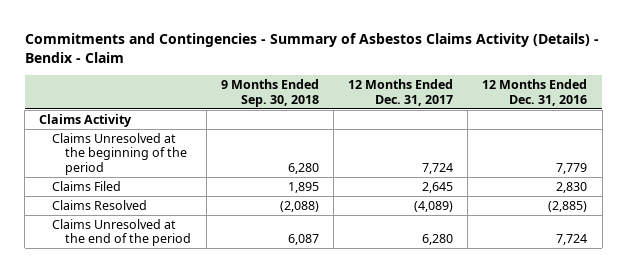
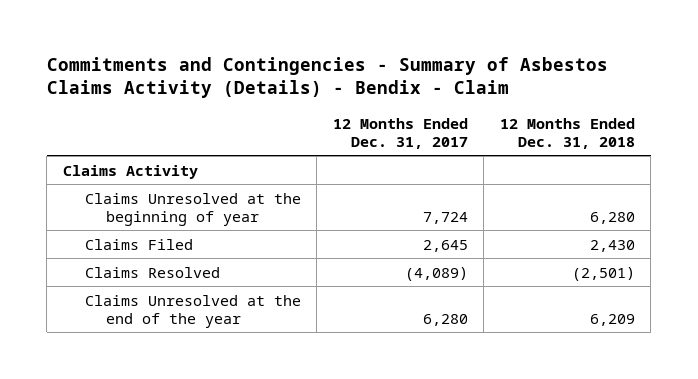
- | 9 Months Ended Sep. 30, 2018 | 12 Months Ended Dec. 31, 2017 | 12 Months Ended Dec. 31, 2016
+ | 12 Months Ended Dec. 31, 2017 | 12 Months Ended Dec. 31, 2018
- Claims Unresolved at the beginning of the period | 6,280 | 7,724 | 7,779
+ Claims Unresolved at the beginning of year | 7,724 | 6,280
- Claims Unresolved at the end of the period | 6,087 | 6,280 | 7,724
+ Claims Unresolved at the end of the year | 6,280 | 6,209

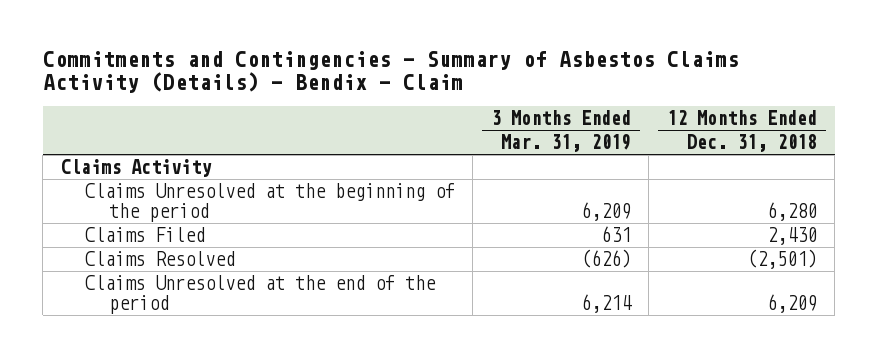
- | 12 Months Ended Dec. 31, 2017 | 12 Months Ended Dec. 31, 2018
+ | 3 Months Ended Mar. 31, 2019 | 12 Months Ended Dec. 31, 2018
- Claims Unresolved at the beginning of year | 7,724 | 6,280
+ Claims Unresolved at the beginning of the period | 6,209 | 6,280
- Claims Unresolved at the end of the year | 6,280 | 6,209
+ Claims Unresolved at the end of the period | 6,214 | 6,209

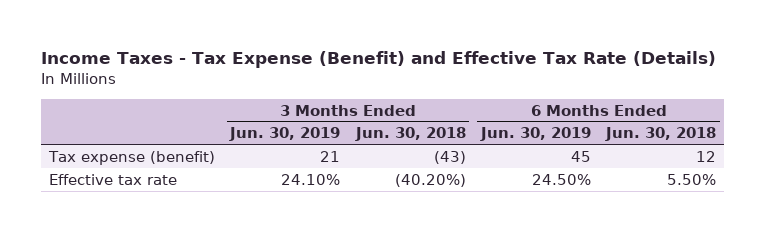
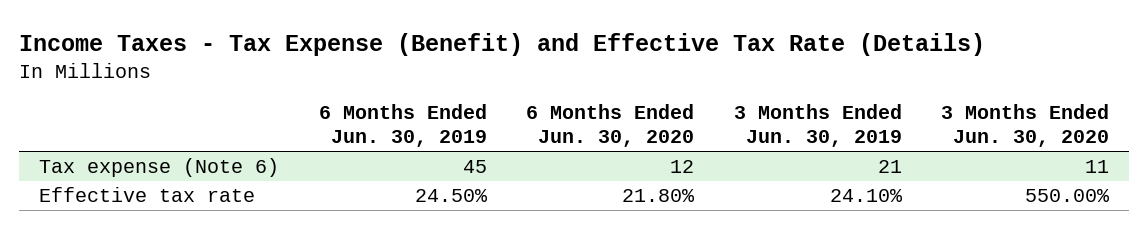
- | 3 Months Ended Jun. 30, 2019 | 3 Months Ended Jun. 30, 2018 | 6 Months Ended Jun. 30, 2019 | 6 Months Ended Jun. 30, 2018
+ | 6 Months Ended Jun. 30, 2019 | 6 Months Ended Jun. 30, 2020 | 3 Months Ended Jun. 30, 2019 | 3 Months Ended Jun. 30, 2020
- Tax expense (benefit) | 21 | (43) | 45 | 12
+ Tax expense (Note 6) | 45 | 12 | 21 | 11

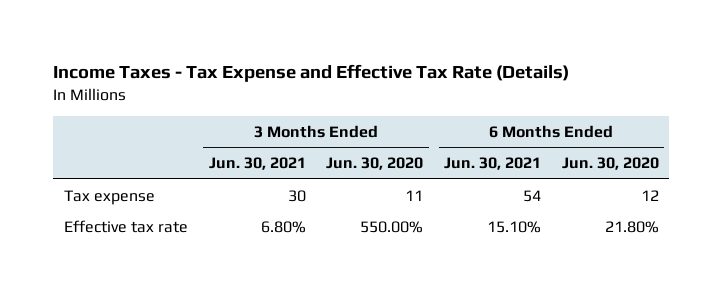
- Income Taxes - Tax Expense (Benefit) and Effective Tax Rate (Details)
+ Income Taxes - Tax Expense and Effective Tax Rate (Details)
- | 6 Months Ended Jun. 30, 2019 | 6 Months Ended Jun. 30, 2020 | 3 Months Ended Jun. 30, 2019 | 3 Months Ended Jun. 30, 2020
+ | 3 Months Ended Jun. 30, 2021 | 3 Months Ended Jun. 30, 2020 | 6 Months Ended Jun. 30, 2021 | 6 Months Ended Jun. 30, 2020
- Tax expense (Note 6) | 45 | 12 | 21 | 11
+ Tax expense | 30 | 11 | 54 | 12

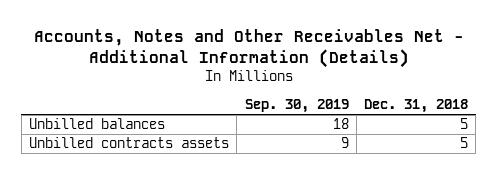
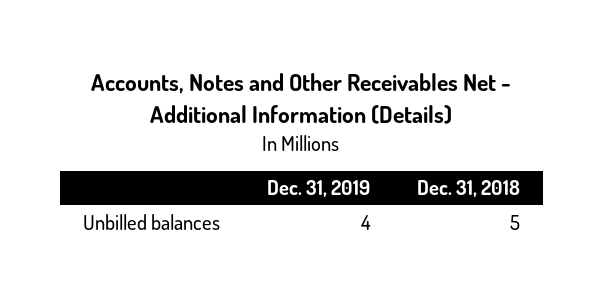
- | Sep. 30, 2019 | Dec. 31, 2018
+ | Dec. 31, 2019 | Dec. 31, 2018
- Unbilled contracts assets | 9 | 5

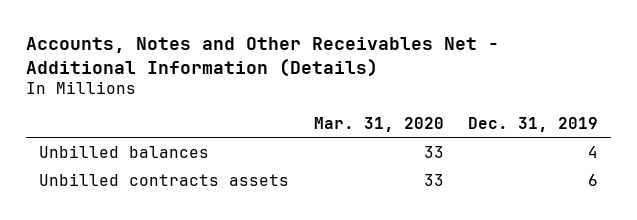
- | Dec. 31, 2019 | Dec. 31, 2018
+ | Mar. 31, 2020 | Dec. 31, 2019
+ Unbilled contracts assets | 33 | 6

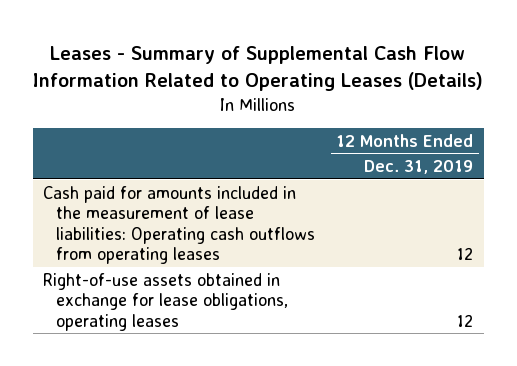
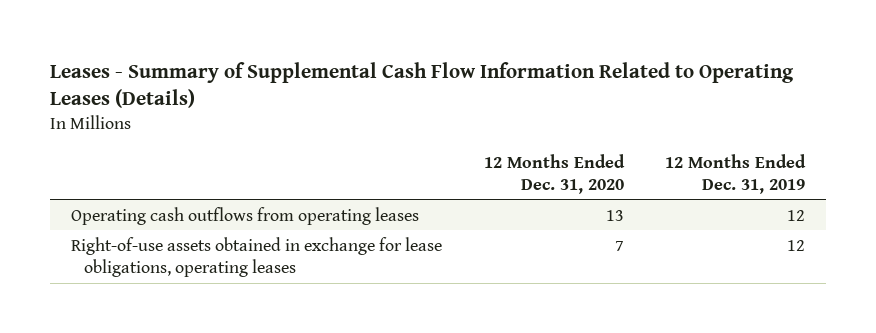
- | 12 Months Ended Dec. 31, 2019
+ | 12 Months Ended Dec. 31, 2020 | 12 Months Ended Dec. 31, 2019
- Cash paid for amounts included in the measurement of lease liabilities: Operating cash outflows from operating leases | 12
+ Operating cash outflows from operating leases | 13 | 12

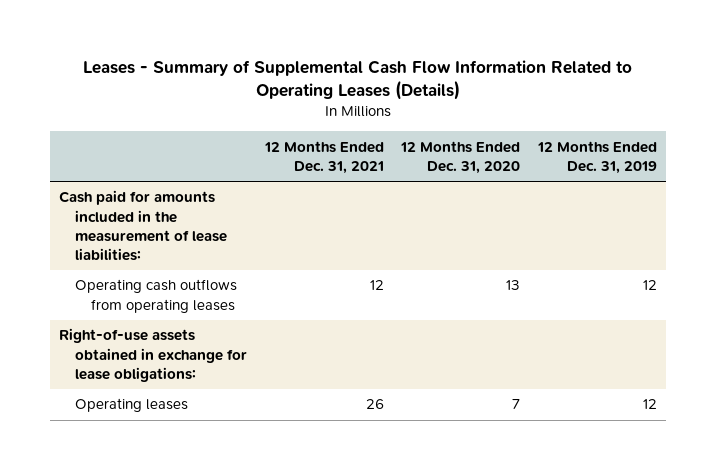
- | 12 Months Ended Dec. 31, 2020 | 12 Months Ended Dec. 31, 2019
+ | 12 Months Ended Dec. 31, 2021 | 12 Months Ended Dec. 31, 2020 | 12 Months Ended Dec. 31, 2019
+ Cash paid for amounts included in the measurement of lease liabilities:
- Right-of-use assets obtained in exchange for lease obligations, operating leases | 7 | 12
+ Right-of-use assets obtained in exchange for lease obligations:
+ Operating leases | 26 | 7 | 12

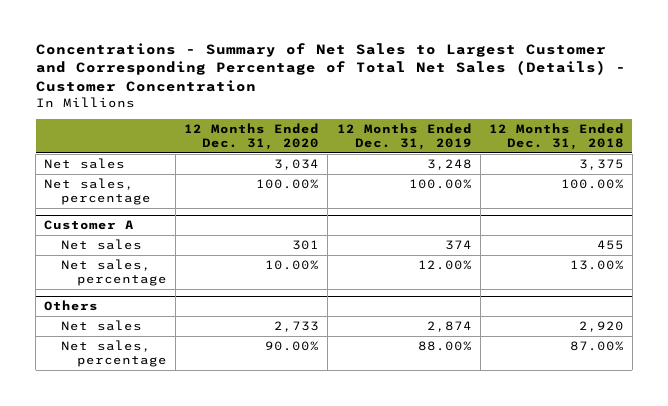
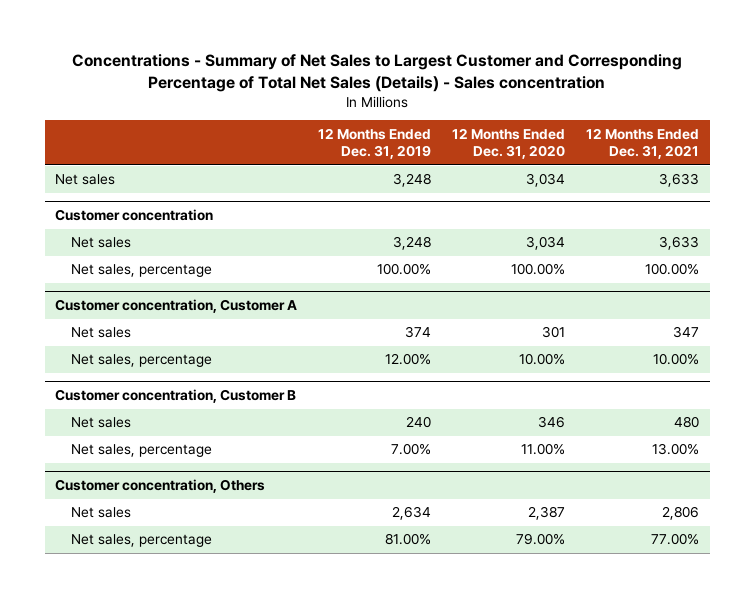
- Concentrations - Summary of Net Sales to Largest Customer and Corresponding Percentage of Total Net Sales (Details) - Customer Concentration
+ Concentrations - Summary of Net Sales to Largest Customer and Corresponding Percentage of Total Net Sales (Details) - Sales concentration
- | 12 Months Ended Dec. 31, 2020 | 12 Months Ended Dec. 31, 2019 | 12 Months Ended Dec. 31, 2018
+ | 12 Months Ended Dec. 31, 2019 | 12 Months Ended Dec. 31, 2020 | 12 Months Ended Dec. 31, 2021
+ Customer concentration
+ Net sales | 3,248 | 3,034 | 3,633
- Customer A
+ Customer concentration, Customer A
- Others
- Net sales | 2,733 | 2,874 | 2,920
- Net sales, percentage | 90.00% | 88.00% | 87.00%
+ Customer concentration, Customer B
+ Net sales | 240 | 346 | 480
+ Net sales, percentage | 7.00% | 11.00% | 13.00%
+ Customer concentration, Others
+ Net sales | 2,634 | 2,387 | 2,806
+ Net sales, percentage | 81.00% | 79.00% | 77.00%

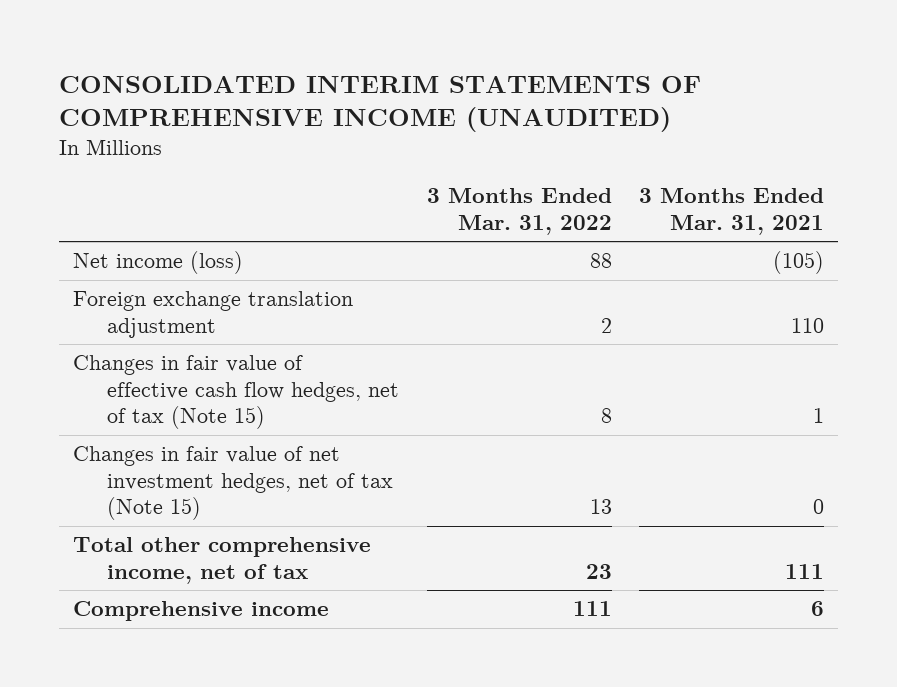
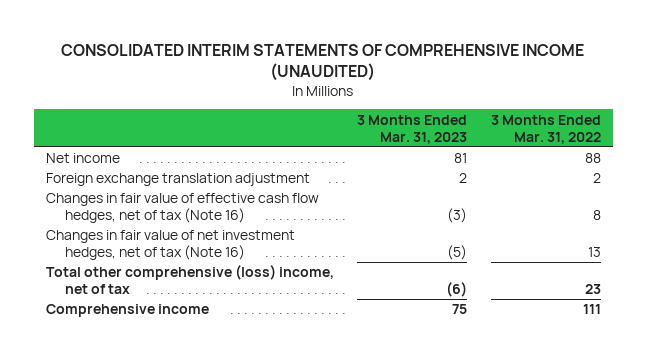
- | 3 Months Ended Mar. 31, 2022 | 3 Months Ended Mar. 31, 2021
+ | 3 Months Ended Mar. 31, 2023 | 3 Months Ended Mar. 31, 2022
- Net income (loss) | 88 | (105)
+ Net income | 81 | 88
- Changes in fair value of effective cash flow hedges, net of tax (Note 15) | 8 | 1
- Changes in fair value of net investment hedges, net of tax (Note 15) | 13 | 0
- Total other comprehensive income, net of tax | 23 | 111
+ Changes in fair value of effective cash flow hedges, net of tax (Note 16) | (3) | 8
+ Changes in fair value of net investment hedges, net of tax (Note 16) | (5) | 13
+ Total other comprehensive (loss) income, net of tax | (6) | 23

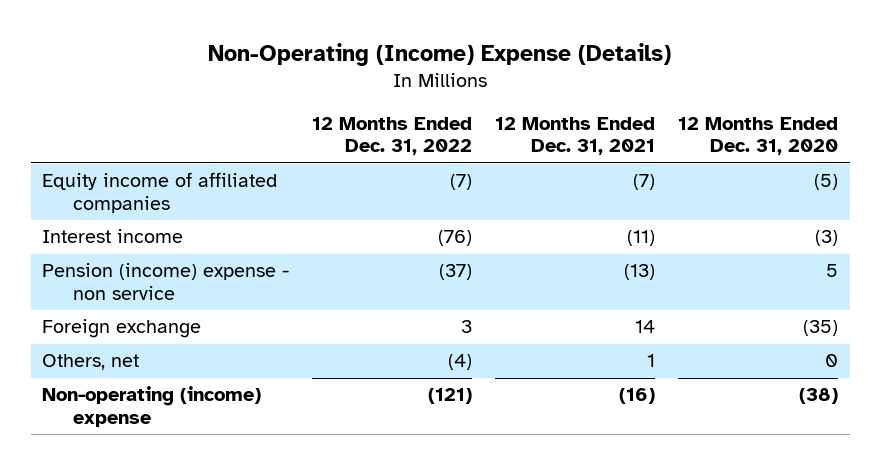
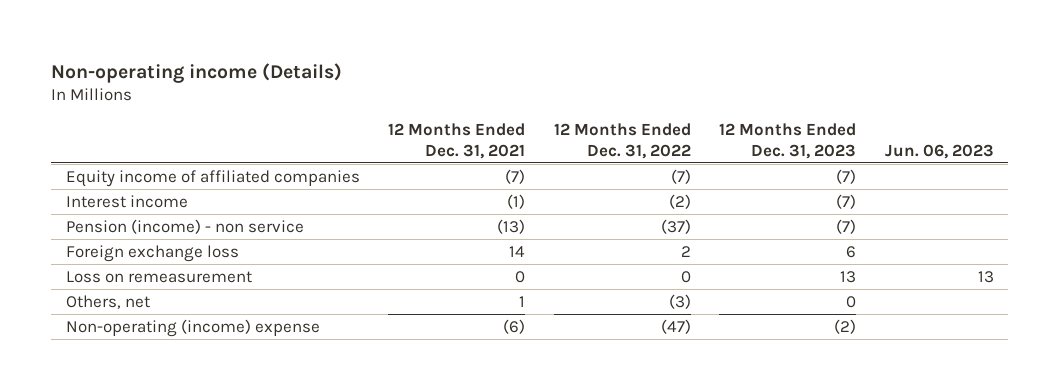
- Non-Operating (Income) Expense (Details)
+ Non-operating income (Details)
- | 12 Months Ended Dec. 31, 2022 | 12 Months Ended Dec. 31, 2021 | 12 Months Ended Dec. 31, 2020
+ | 12 Months Ended Dec. 31, 2021 | 12 Months Ended Dec. 31, 2022 | 12 Months Ended Dec. 31, 2023 | Jun. 06, 2023
- Interest income | (76) | (11) | (3)
- Pension (income) expense - non service | (37) | (13) | 5
- Foreign exchange | 3 | 14 | (35)
- Others, net | (4) | 1 | 0
- Non-operating (income) expense | (121) | (16) | (38)
+ Interest income | (1) | (2) | (7) |
+ Pension (income) - non service | (13) | (37) | (7) |
+ Foreign exchange loss | 14 | 2 | 6 |
+ Loss on remeasurement | 0 | 0 | 13 | 13
+ Others, net | 1 | (3) | 0 |
+ Non-operating (income) expense | (6) | (47) | (2) |

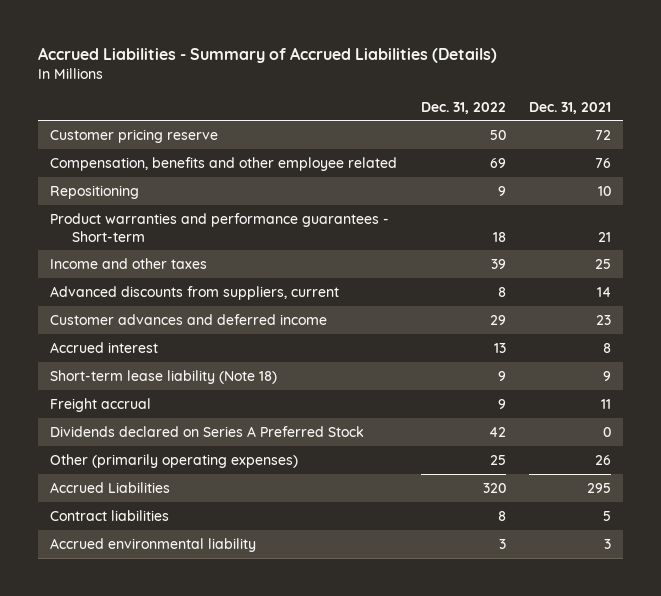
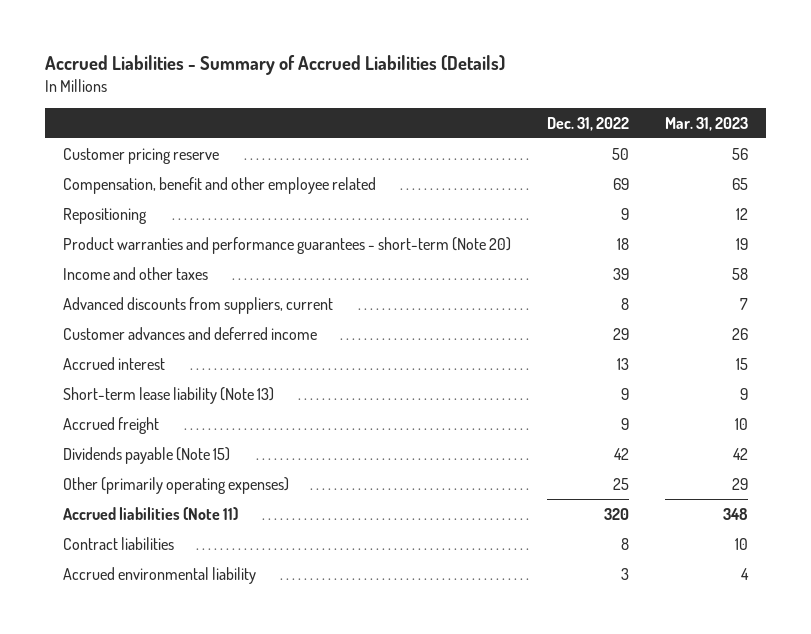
- | Dec. 31, 2022 | Dec. 31, 2021
+ | Dec. 31, 2022 | Mar. 31, 2023
- Compensation, benefits and other employee related | 69 | 76
+ Compensation, benefit and other employee related | 69 | 65
- Product warranties and performance guarantees - Short-term | 18 | 21
+ Product warranties and performance guarantees - short-term (Note 20) | 18 | 19
- Short-term lease liability (Note 18) | 9 | 9
- Freight accrual | 9 | 11
- Dividends declared on Series A Preferred Stock | 42 | 0
+ Short-term lease liability (Note 13) | 9 | 9
+ Accrued freight | 9 | 10
+ Dividends payable (Note 15) | 42 | 42
- Accrued Liabilities | 320 | 295
+ Accrued liabilities (Note 11) | 320 | 348

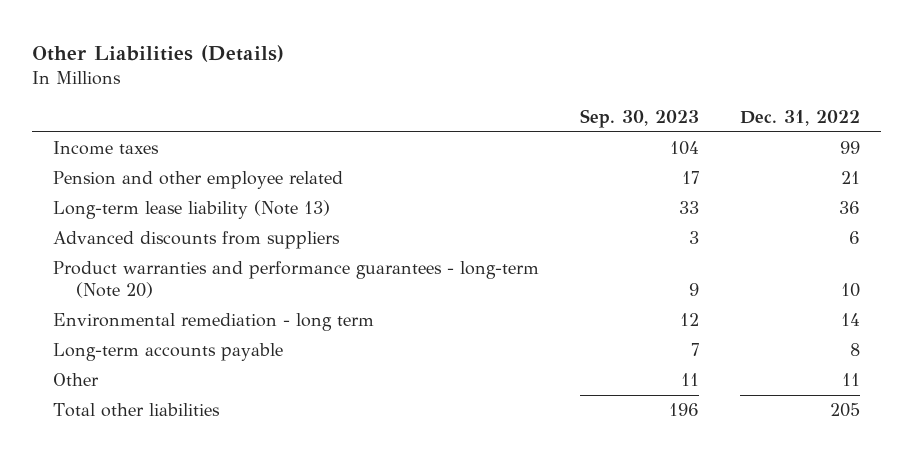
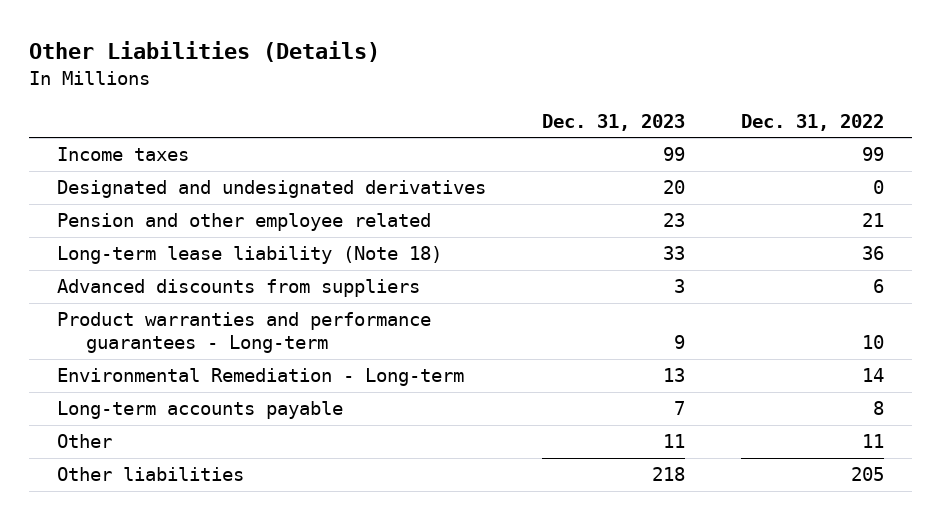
- | Sep. 30, 2023 | Dec. 31, 2022
+ | Dec. 31, 2023 | Dec. 31, 2022
+ Designated and undesignated derivatives | 20 | 0
- Long-term lease liability (Note 13) | 33 | 36
+ Long-term lease liability (Note 18) | 33 | 36
- Product warranties and performance guarantees - long-term (Note 20) | 9 | 10
- Environmental remediation - long term | 12 | 14
+ Product warranties and performance guarantees - Long-term | 9 | 10
+ Environmental Remediation - Long-term | 13 | 14
- Total other liabilities | 196 | 205
+ Other liabilities | 218 | 205

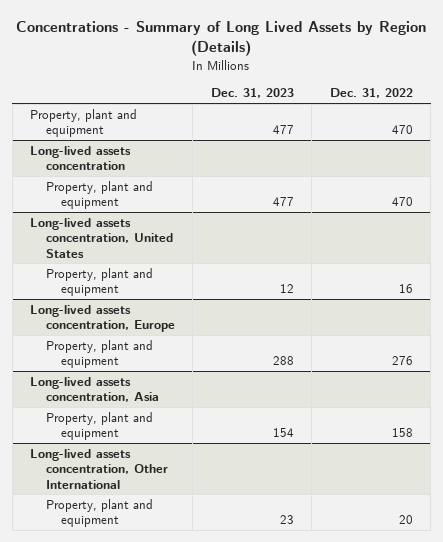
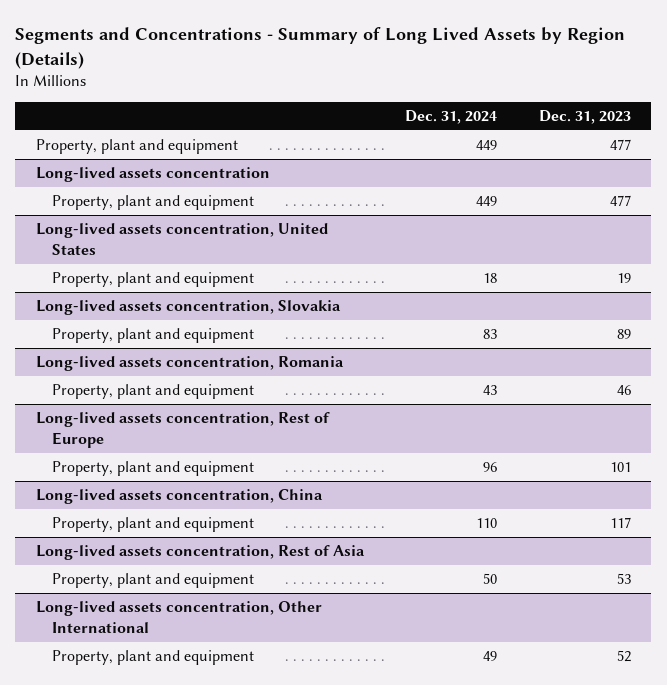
- Concentrations - Summary of Long Lived Assets by Region (Details)
+ Segments and Concentrations - Summary of Long Lived Assets by Region (Details)
- | Dec. 31, 2023 | Dec. 31, 2022
+ | Dec. 31, 2024 | Dec. 31, 2023
@ Long-lived assets concentration, United States
- Property, plant and equipment | 12 | 16
- Long-lived assets concentration, Europe
- Property, plant and equipment | 288 | 276
- Long-lived assets concentration, Asia
- Property, plant and equipment | 154 | 158
@ Long-lived assets concentration, United States
+ Property, plant and equipment | 18 | 19
+ Long-lived assets concentration, Slovakia
+ Property, plant and equipment | 83 | 89
+ Long-lived assets concentration, Romania
+ Property, plant and equipment | 43 | 46
+ Long-lived assets concentration, Rest of Europe
+ Property, plant and equipment | 96 | 101
+ Long-lived assets concentration, China
+ Property, plant and equipment | 110 | 117
+ Long-lived assets concentration, Rest of Asia
+ Property, plant and equipment | 50 | 53
@ Long-lived assets concentration, Other International
- Property, plant and equipment | 23 | 20
+ Property, plant and equipment | 49 | 52

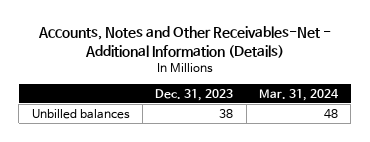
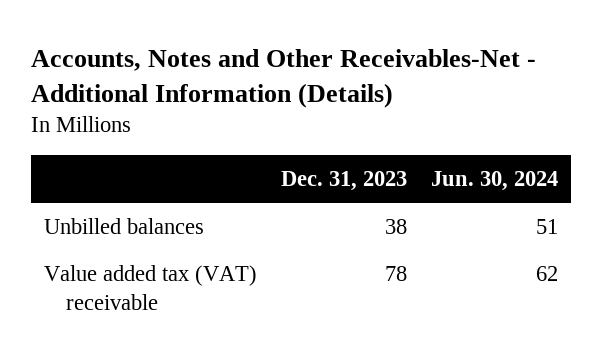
- | Dec. 31, 2023 | Mar. 31, 2024
+ | Dec. 31, 2023 | Jun. 30, 2024
+ Value added tax (VAT) receivable | 78 | 62

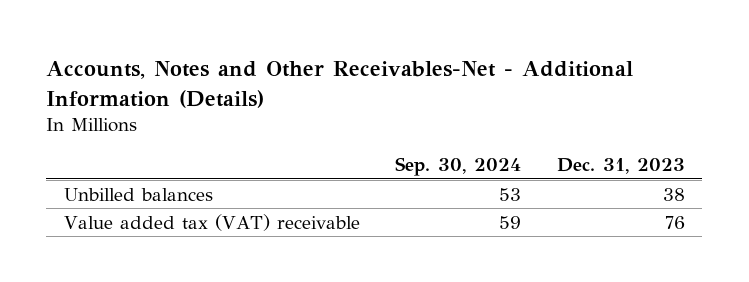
- | Dec. 31, 2023 | Jun. 30, 2024
+ | Sep. 30, 2024 | Dec. 31, 2023
- Value added tax (VAT) receivable | 78 | 62
+ Value added tax (VAT) receivable | 59 | 76

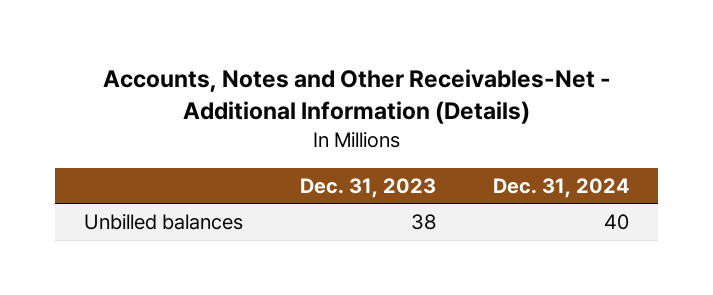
- | Sep. 30, 2024 | Dec. 31, 2023
+ | Dec. 31, 2023 | Dec. 31, 2024
- Value added tax (VAT) receivable | 59 | 76

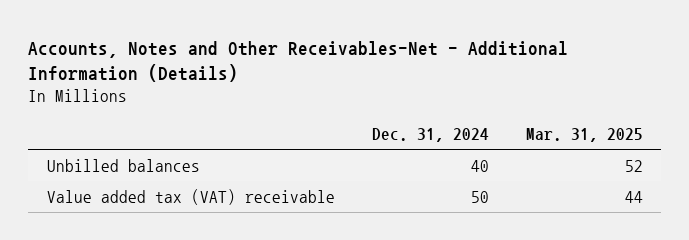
- | Dec. 31, 2023 | Dec. 31, 2024
+ | Dec. 31, 2024 | Mar. 31, 2025
+ Value added tax (VAT) receivable | 50 | 44

